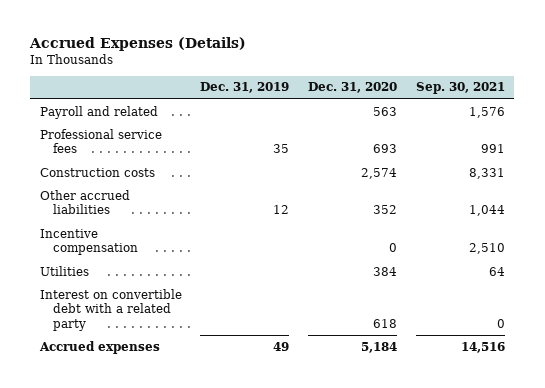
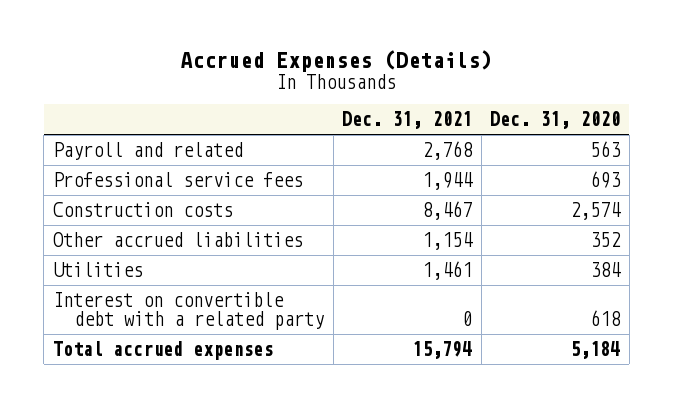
- | Dec. 31, 2019 | Dec. 31, 2020 | Sep. 30, 2021
+ | Dec. 31, 2021 | Dec. 31, 2020
- Incentive compensation | | 0 | 2,510
- Accrued expenses | 49 | 5,184 | 14,516
+ Total accrued expenses | 15,794 | 5,184

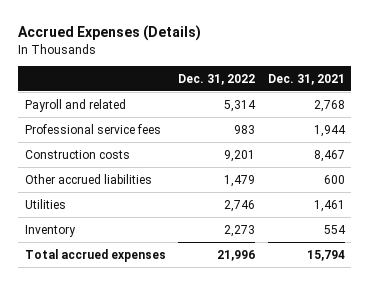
- | Dec. 31, 2021 | Dec. 31, 2020
+ | Dec. 31, 2022 | Dec. 31, 2021
- Other accrued liabilities | 1,154 | 352
+ Other accrued liabilities | 1,479 | 600
- Interest on convertible debt with a related party | 0 | 618
+ Inventory | 2,273 | 554

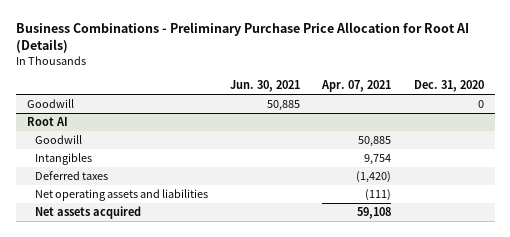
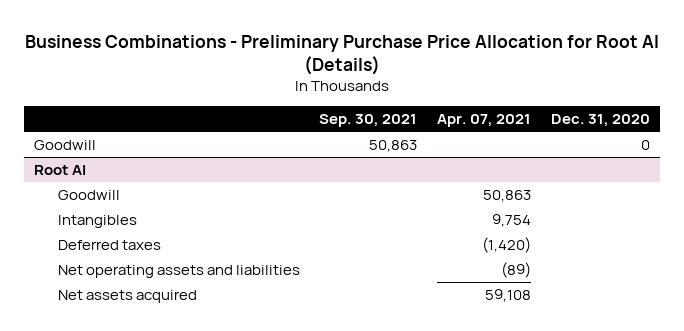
- | Jun. 30, 2021 | Apr. 07, 2021 | Dec. 31, 2020
+ | Sep. 30, 2021 | Apr. 07, 2021 | Dec. 31, 2020
@ Root AI
- Goodwill | | 50,885 |
+ Goodwill | | 50,863 |
- Net operating assets and liabilities | | (111) |
+ Net operating assets and liabilities | | (89) |

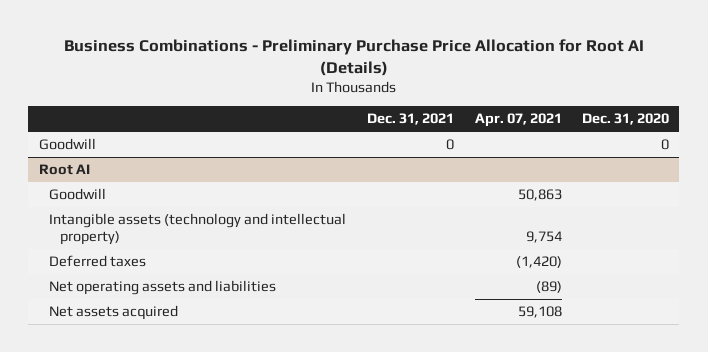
- | Sep. 30, 2021 | Apr. 07, 2021 | Dec. 31, 2020
+ | Dec. 31, 2021 | Apr. 07, 2021 | Dec. 31, 2020
@ Root AI
- Intangibles | | 9,754 |
+ Intangible assets (technology and intellectual property) | | 9,754 |

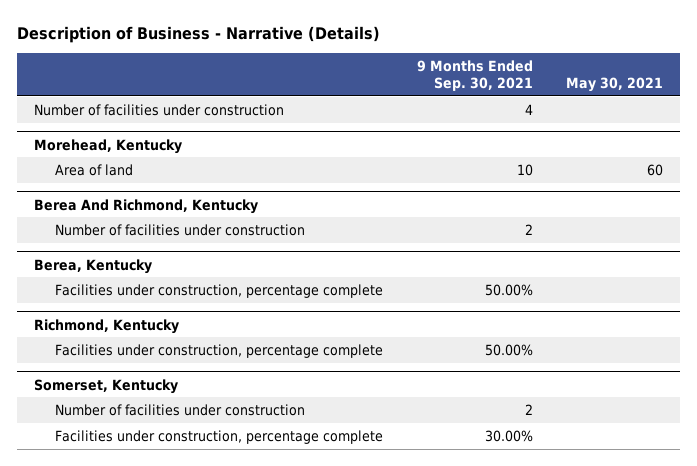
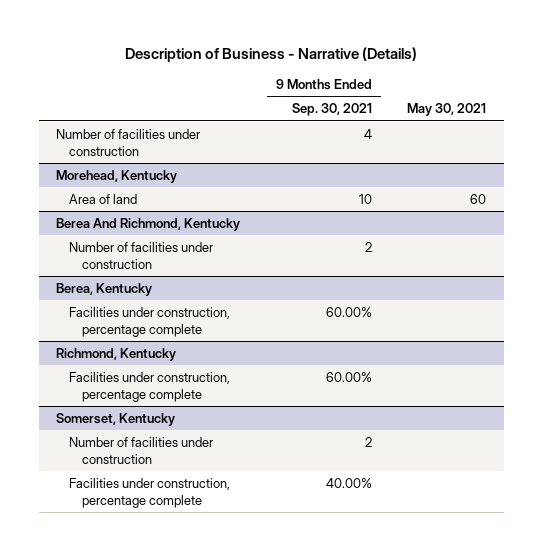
@ Berea, Kentucky
- Facilities under construction, percentage complete | 50.00% |
+ Facilities under construction, percentage complete | 60.00% |
@ Richmond, Kentucky
- Facilities under construction, percentage complete | 50.00% |
+ Facilities under construction, percentage complete | 60.00% |
@ Somerset, Kentucky
- Facilities under construction, percentage complete | 30.00% |
+ Facilities under construction, percentage complete | 40.00% |

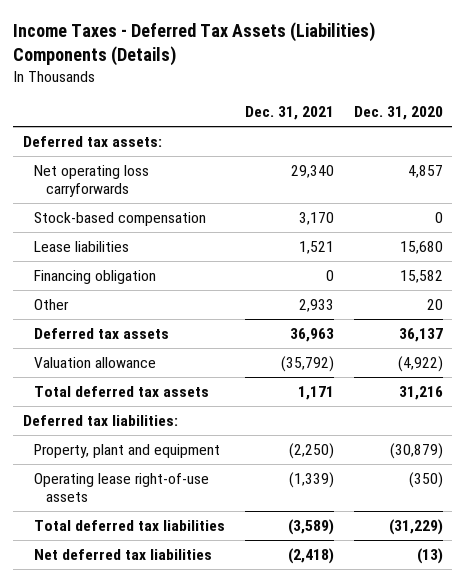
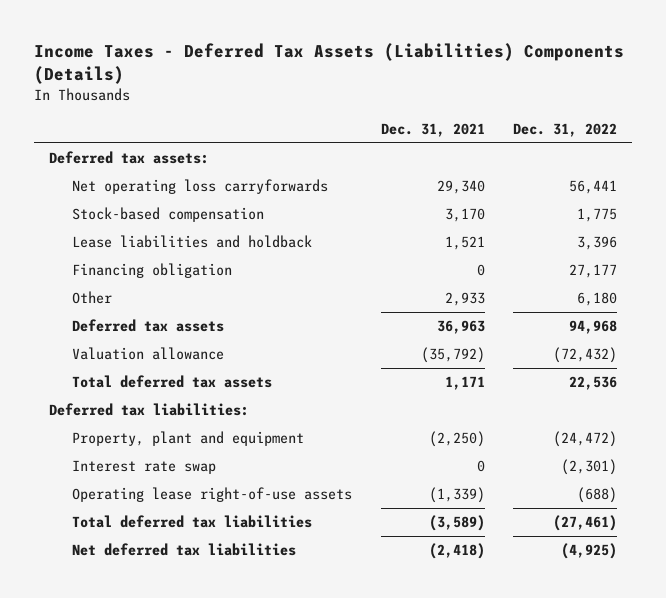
- | Dec. 31, 2021 | Dec. 31, 2020
+ | Dec. 31, 2021 | Dec. 31, 2022
- Lease liabilities | 1,521 | 15,680
+ Lease liabilities and holdback | 1,521 | 3,396
+ Interest rate swap | 0 | (2,301)

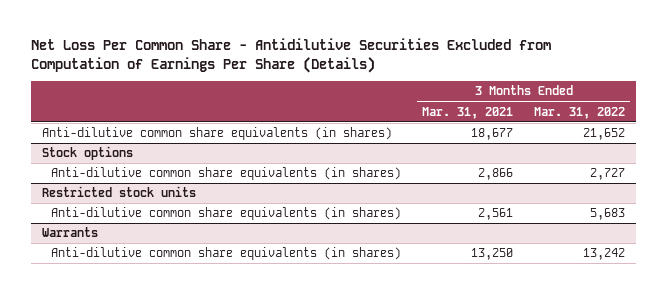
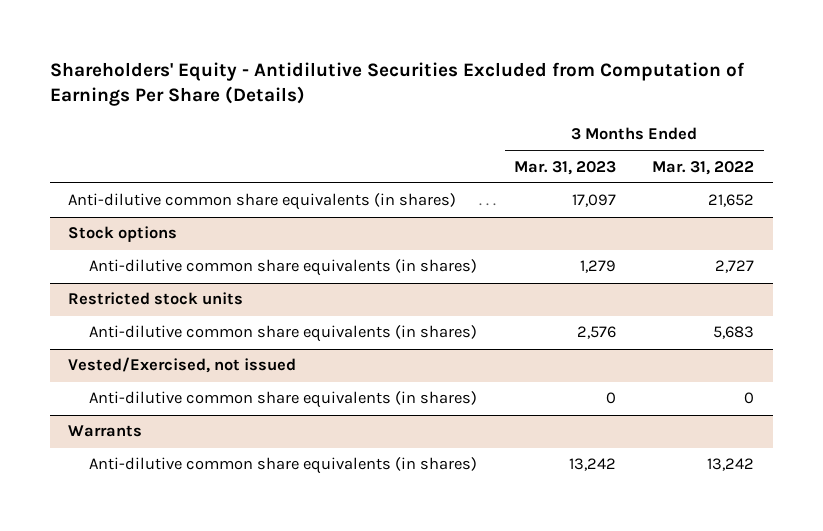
- Net Loss Per Common Share - Antidilutive Securities Excluded from Computation of Earnings Per Share (Details)
+ Shareholders' Equity - Antidilutive Securities Excluded from Computation of Earnings Per Share (Details)
- | 3 Months Ended Mar. 31, 2021 | 3 Months Ended Mar. 31, 2022
+ | 3 Months Ended Mar. 31, 2023 | 3 Months Ended Mar. 31, 2022
+ Vested/Exercised, not issued
+ Anti-dilutive common share equivalents (in shares) | 0 | 0

